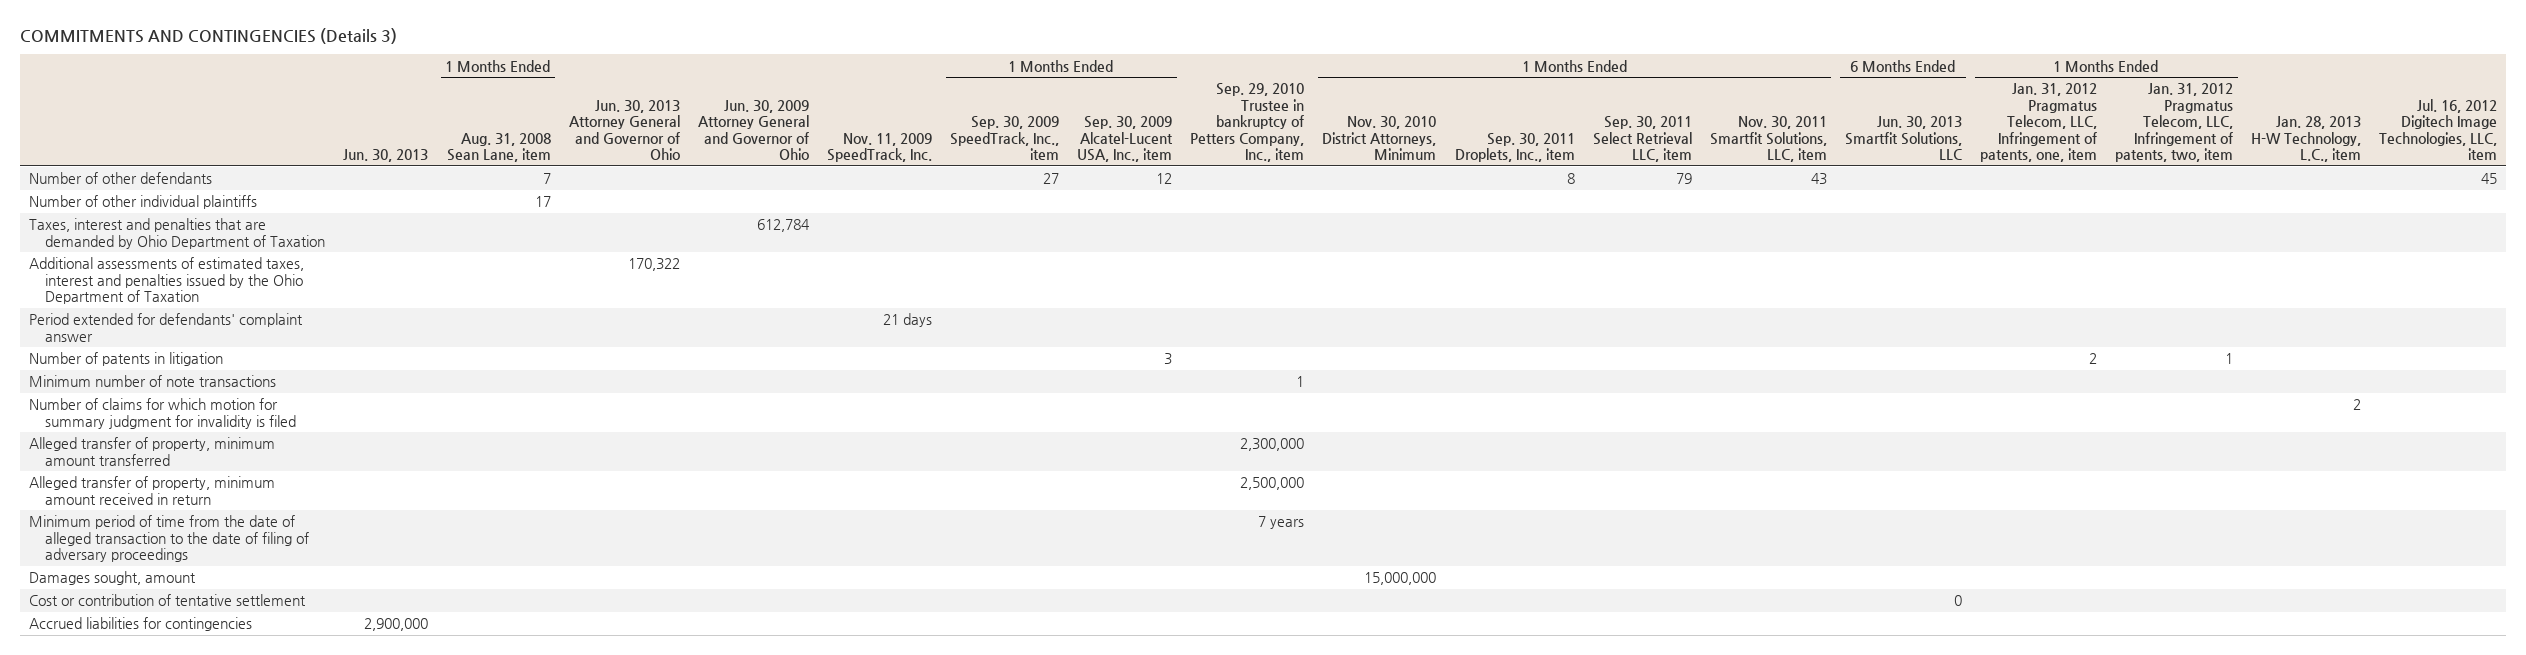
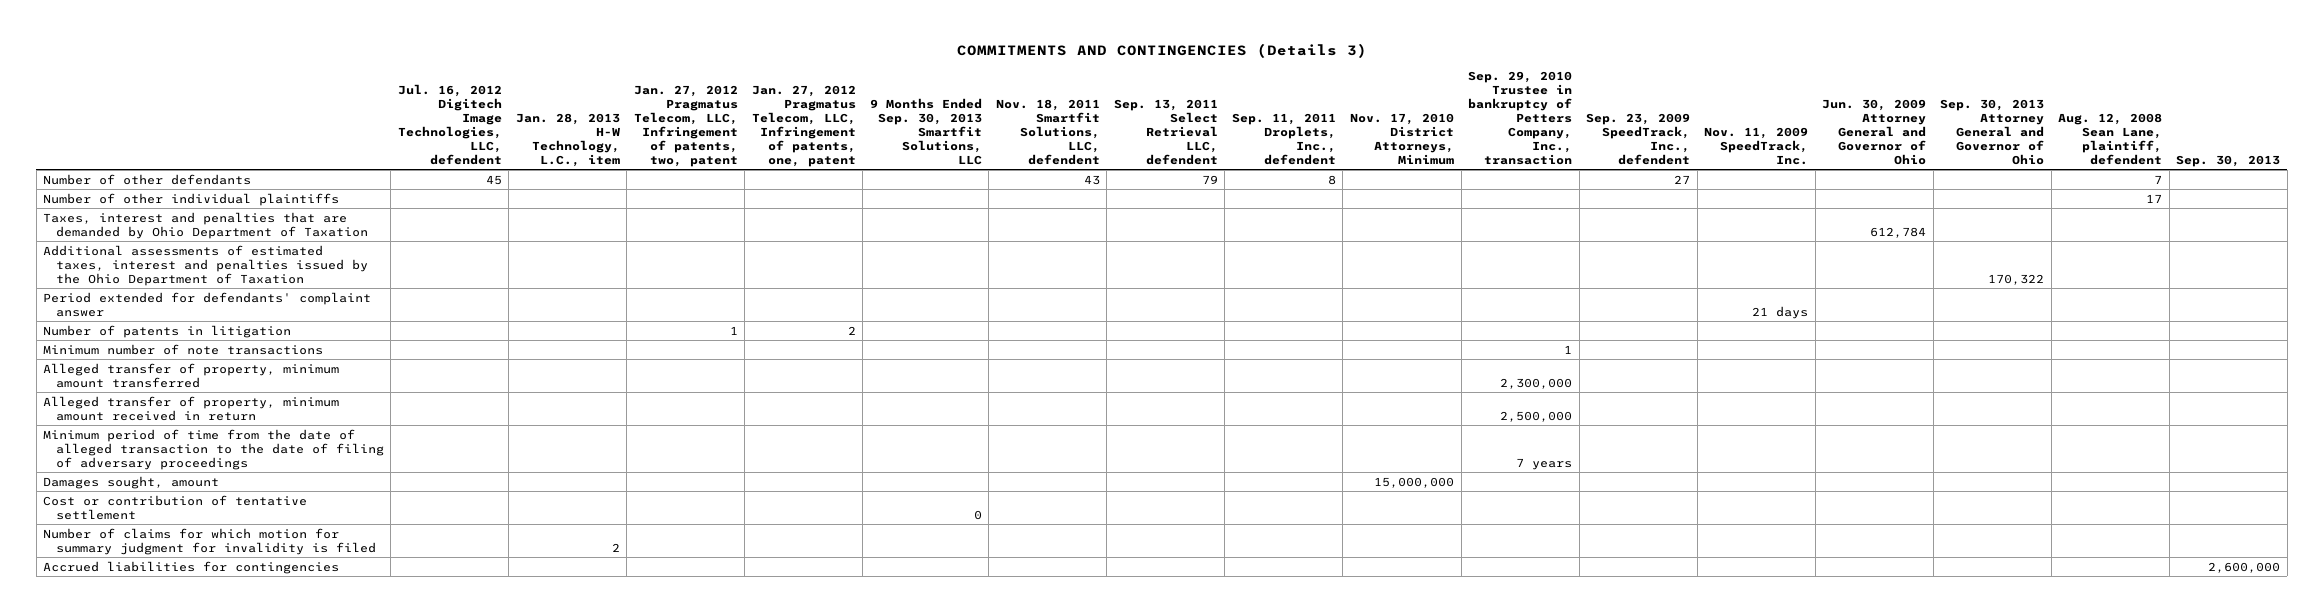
- | Jun. 30, 2013 | 1 Months Ended Aug. 31, 2008 Sean Lane, item | Jun. 30, 2013 Attorney General and Governor of Ohio | Jun. 30, 2009 Attorney General and Governor of Ohio | Nov. 11, 2009 SpeedTrack, Inc. | 1 Months Ended Sep. 30, 2009 SpeedTrack, Inc., item | 1 Months Ended Sep. 30, 2009 Alcatel-Lucent USA, Inc., item | Sep. 29, 2010 Trustee in bankruptcy of Petters Company, Inc., item | 1 Months Ended Nov. 30, 2010 District Attorneys, Minimum | 1 Months Ended Sep. 30, 2011 Droplets, Inc., item | 1 Months Ended Sep. 30, 2011 Select Retrieval LLC, item | 1 Months Ended Nov. 30, 2011 Smartfit Solutions, LLC, item | 6 Months Ended Jun. 30, 2013 Smartfit Solutions, LLC | 1 Months Ended Jan. 31, 2012 Pragmatus Telecom, LLC, Infringement of patents, one, item | 1 Months Ended Jan. 31, 2012 Pragmatus Telecom, LLC, Infringement of patents, two, item | Jan. 28, 2013 H-W Technology, L.C., item | Jul. 16, 2012 Digitech Image Technologies, LLC, item
+ | Jul. 16, 2012 Digitech Image Technologies, LLC, defendent | Jan. 28, 2013 H-W Technology, L.C., item | Jan. 27, 2012 Pragmatus Telecom, LLC, Infringement of patents, two, patent | Jan. 27, 2012 Pragmatus Telecom, LLC, Infringement of patents, one, patent | 9 Months Ended Sep. 30, 2013 Smartfit Solutions, LLC | Nov. 18, 2011 Smartfit Solutions, LLC, defendent | Sep. 13, 2011 Select Retrieval LLC, defendent | Sep. 11, 2011 Droplets, Inc., defendent | Nov. 17, 2010 District Attorneys, Minimum | Sep. 29, 2010 Trustee in bankruptcy of Petters Company, Inc., transaction | Sep. 23, 2009 SpeedTrack, Inc., defendent | Nov. 11, 2009 SpeedTrack, Inc. | Jun. 30, 2009 Attorney General and Governor of Ohio | Sep. 30, 2013 Attorney General and Governor of Ohio | Aug. 12, 2008 Sean Lane, plaintiff, defendent | Sep. 30, 2013
moved down: Number of claims for which motion for summary judgment for invalidity is filed | | 2 | | | | | | | | | | | | | |

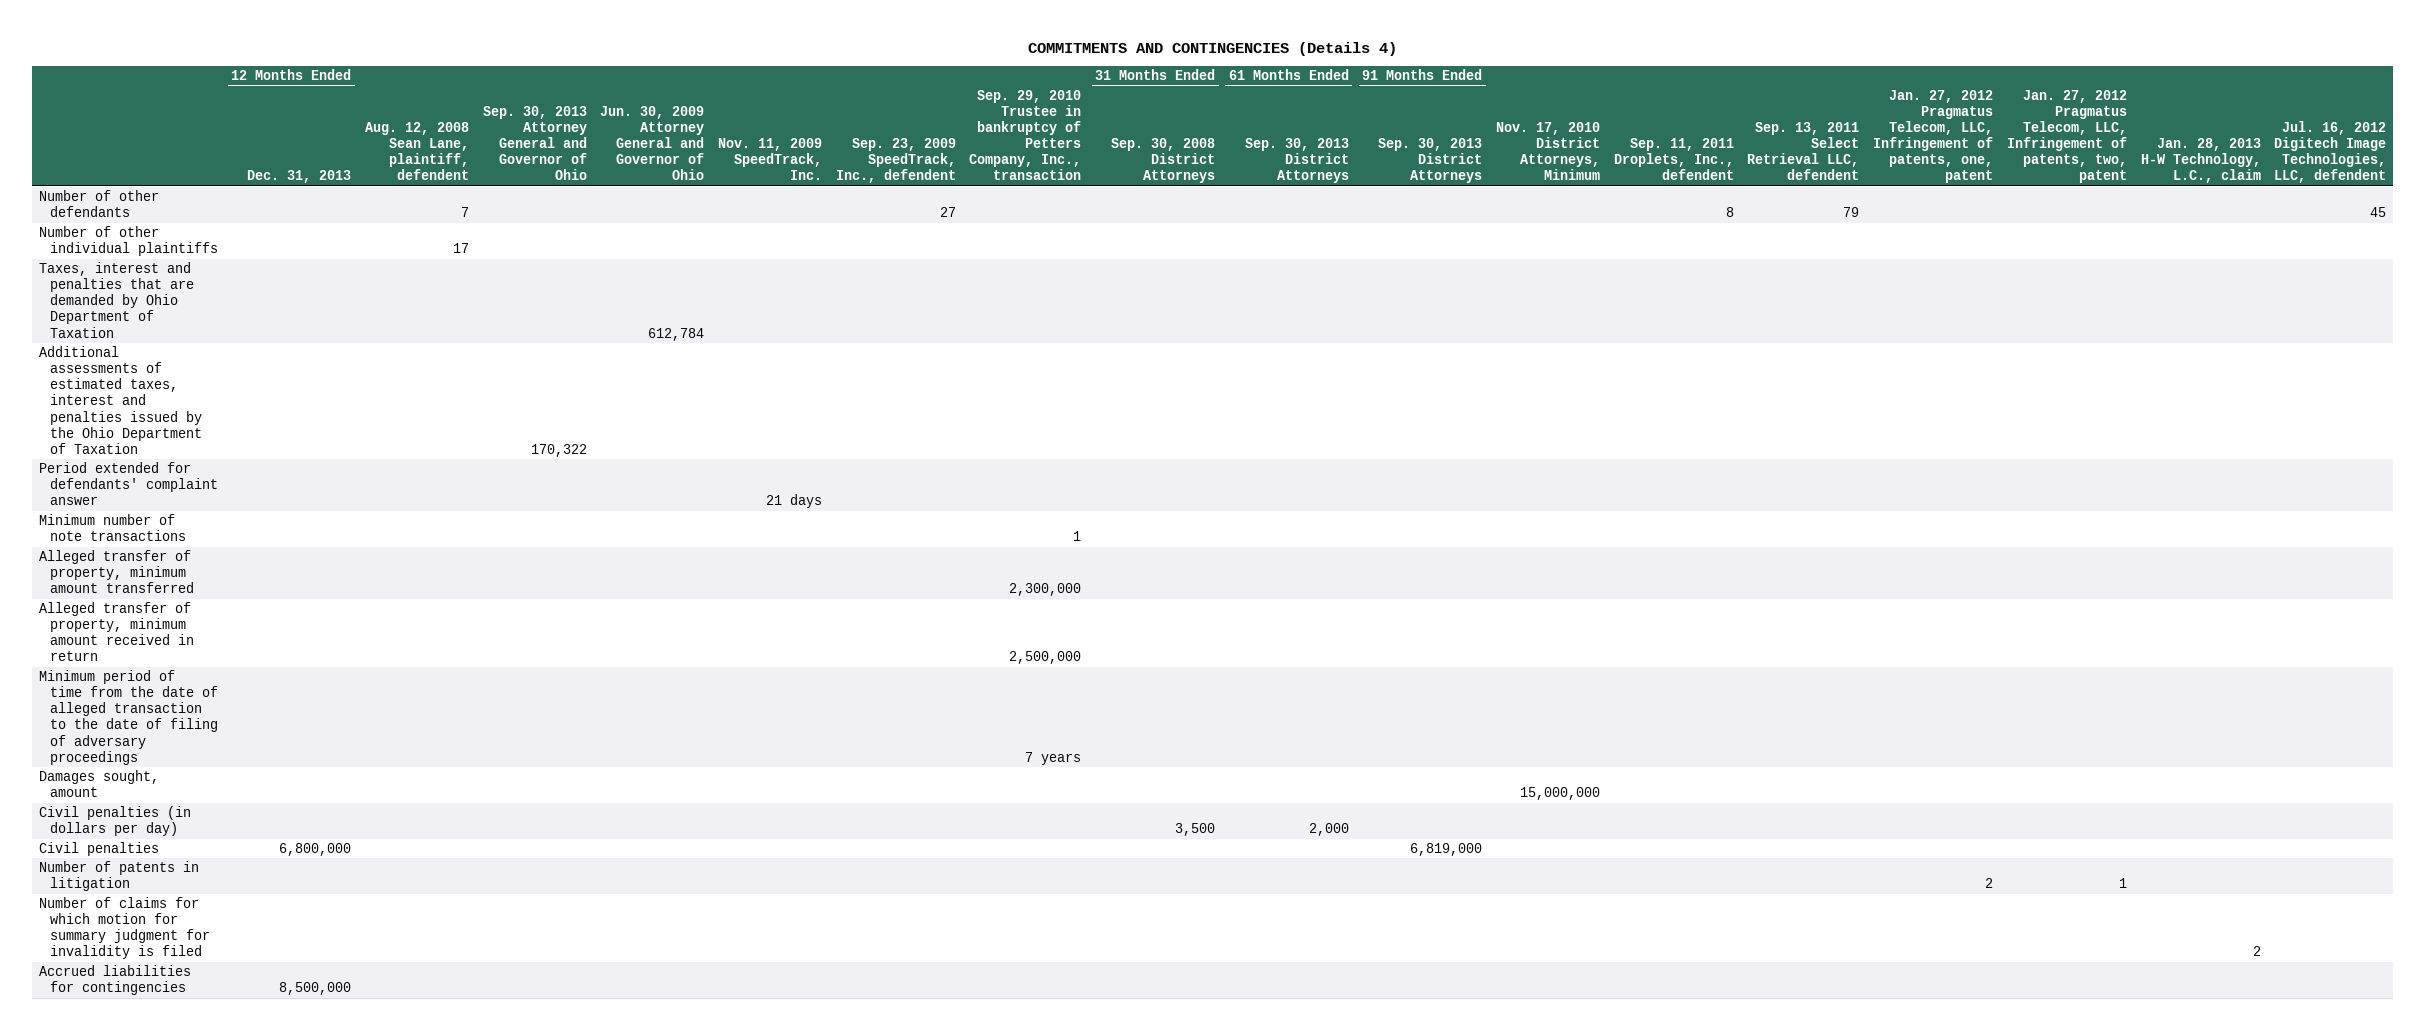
- COMMITMENTS AND CONTINGENCIES (Details 3)
+ COMMITMENTS AND CONTINGENCIES (Details 4)
- | Jul. 16, 2012 Digitech Image Technologies, LLC, defendent | Jan. 28, 2013 H-W Technology, L.C., item | Jan. 27, 2012 Pragmatus Telecom, LLC, Infringement of patents, two, patent | Jan. 27, 2012 Pragmatus Telecom, LLC, Infringement of patents, one, patent | 9 Months Ended Sep. 30, 2013 Smartfit Solutions, LLC | Nov. 18, 2011 Smartfit Solutions, LLC, defendent | Sep. 13, 2011 Select Retrieval LLC, defendent | Sep. 11, 2011 Droplets, Inc., defendent | Nov. 17, 2010 District Attorneys, Minimum | Sep. 29, 2010 Trustee in bankruptcy of Petters Company, Inc., transaction | Sep. 23, 2009 SpeedTrack, Inc., defendent | Nov. 11, 2009 SpeedTrack, Inc. | Jun. 30, 2009 Attorney General and Governor of Ohio | Sep. 30, 2013 Attorney General and Governor of Ohio | Aug. 12, 2008 Sean Lane, plaintiff, defendent | Sep. 30, 2013
+ | 12 Months Ended Dec. 31, 2013 | Aug. 12, 2008 Sean Lane, plaintiff, defendent | Sep. 30, 2013 Attorney General and Governor of Ohio | Jun. 30, 2009 Attorney General and Governor of Ohio | Nov. 11, 2009 SpeedTrack, Inc. | Sep. 23, 2009 SpeedTrack, Inc., defendent | Sep. 29, 2010 Trustee in bankruptcy of Petters Company, Inc., transaction | 31 Months Ended Sep. 30, 2008 District Attorneys | 61 Months Ended Sep. 30, 2013 District Attorneys | 91 Months Ended Sep. 30, 2013 District Attorneys | Nov. 17, 2010 District Attorneys, Minimum | Sep. 11, 2011 Droplets, Inc., defendent | Sep. 13, 2011 Select Retrieval LLC, defendent | Jan. 27, 2012 Pragmatus Telecom, LLC, Infringement of patents, one, patent | Jan. 27, 2012 Pragmatus Telecom, LLC, Infringement of patents, two, patent | Jan. 28, 2013 H-W Technology, L.C., claim | Jul. 16, 2012 Digitech Image Technologies, LLC, defendent
- Cost or contribution of tentative settlement | | | | | 0 | | | | | | | | | | |
+ Civil penalties (in dollars per day) | | | | | | | | 3,500 | 2,000 | | | | | | | |
+ Civil penalties | 6,800,000 | | | | | | | | | 6,819,000 | | | | | | |
moved down: Number of patents in litigation | | | | | | | | | | | | | | 2 | 1 | |

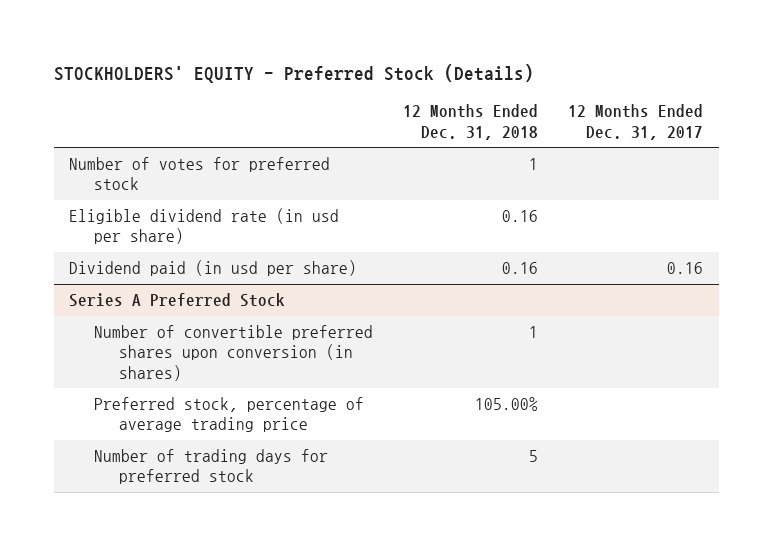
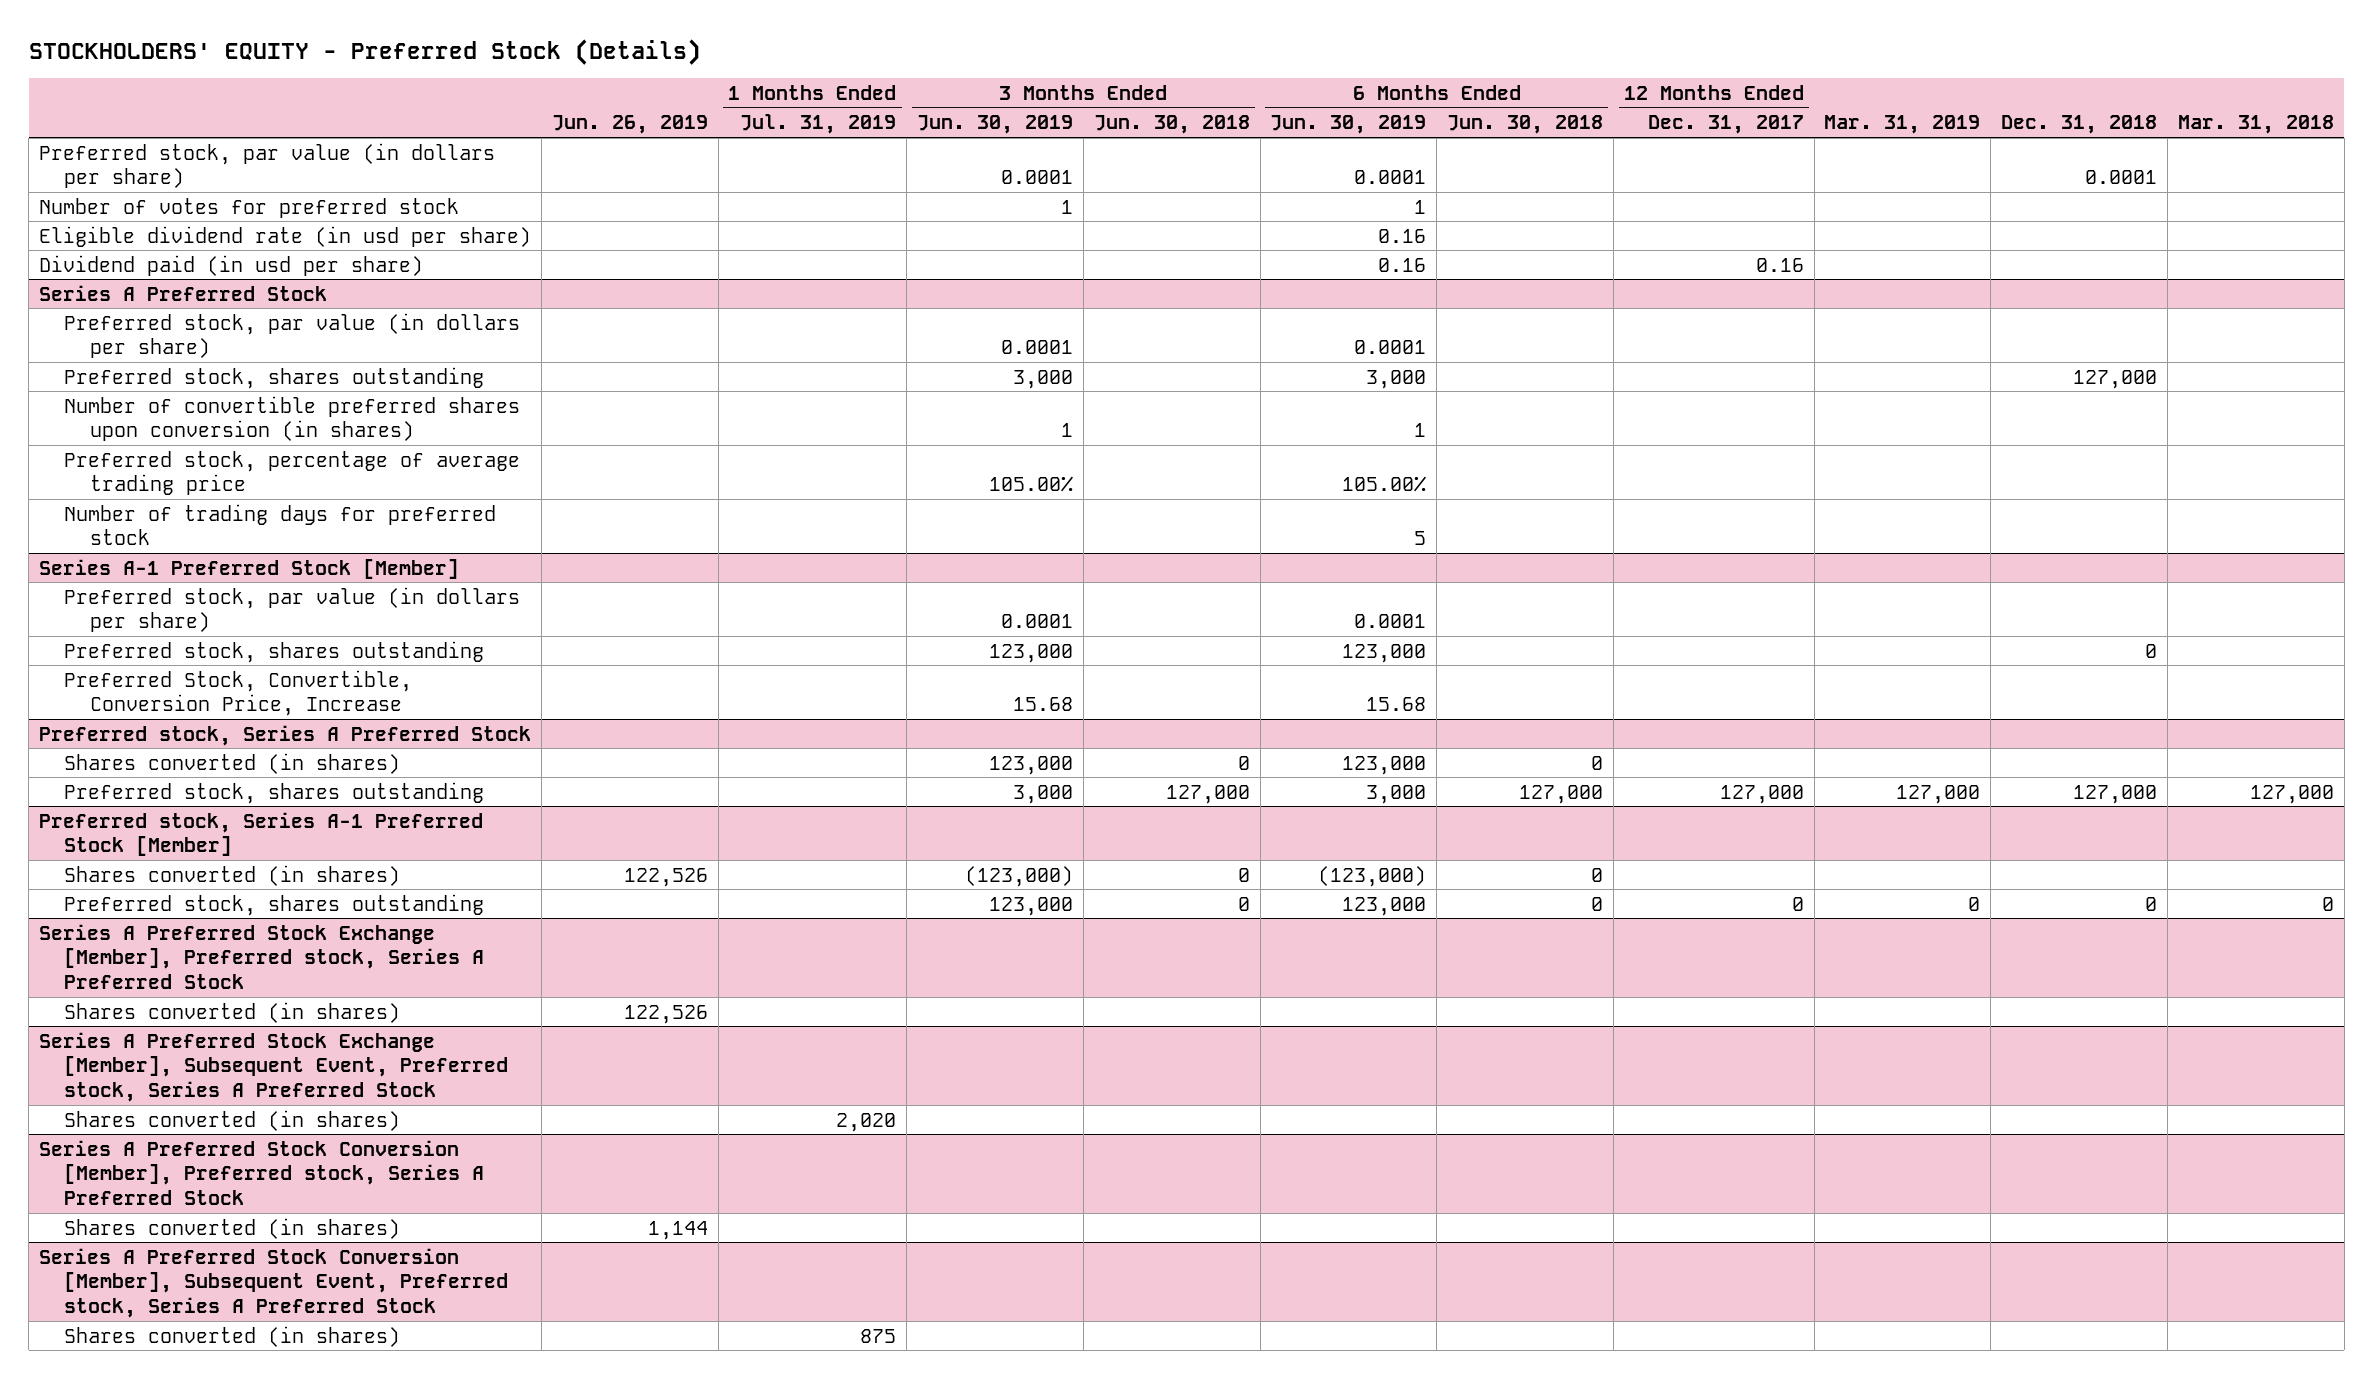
- | 12 Months Ended Dec. 31, 2018 | 12 Months Ended Dec. 31, 2017
+ | Jun. 26, 2019 | 1 Months Ended Jul. 31, 2019 | 3 Months Ended Jun. 30, 2019 | 3 Months Ended Jun. 30, 2018 | 6 Months Ended Jun. 30, 2019 | 6 Months Ended Jun. 30, 2018 | 12 Months Ended Dec. 31, 2017 | Mar. 31, 2019 | Dec. 31, 2018 | Mar. 31, 2018
+ Preferred stock, par value (in dollars per share) | | | 0.0001 | | 0.0001 | | | | 0.0001 |
@ Series A Preferred Stock
+ Preferred stock, par value (in dollars per share) | | | 0.0001 | | 0.0001 | | | | |
+ Preferred stock, shares outstanding | | | 3,000 | | 3,000 | | | | 127,000 |
+ Series A-1 Preferred Stock [Member]
+ Preferred stock, par value (in dollars per share) | | | 0.0001 | | 0.0001 | | | | |
+ Preferred stock, shares outstanding | | | 123,000 | | 123,000 | | | | 0 |
+ Preferred Stock, Convertible, Conversion Price, Increase | | | 15.68 | | 15.68 | | | | |
+ Preferred stock, Series A Preferred Stock
+ Shares converted (in shares) | | | 123,000 | 0 | 123,000 | 0 | | | |
+ Preferred stock, shares outstanding | | | 3,000 | 127,000 | 3,000 | 127,000 | 127,000 | 127,000 | 127,000 | 127,000
+ Preferred stock, Series A-1 Preferred Stock [Member]
+ Shares converted (in shares) | 122,526 | | (123,000) | 0 | (123,000) | 0 | | | |
+ Preferred stock, shares outstanding | | | 123,000 | 0 | 123,000 | 0 | 0 | 0 | 0 | 0
+ Series A Preferred Stock Exchange [Member], Preferred stock, Series A Preferred Stock
+ Shares converted (in shares) | 122,526 | | | | | | | | |
+ Series A Preferred Stock Exchange [Member], Subsequent Event, Preferred stock, Series A Preferred Stock
+ Shares converted (in shares) | | 2,020 | | | | | | | |
+ Series A Preferred Stock Conversion [Member], Preferred stock, Series A Preferred Stock
+ Shares converted (in shares) | 1,144 | | | | | | | | |
+ Series A Preferred Stock Conversion [Member], Subsequent Event, Preferred stock, Series A Preferred Stock
+ Shares converted (in shares) | | 875 | | | | | | | |

